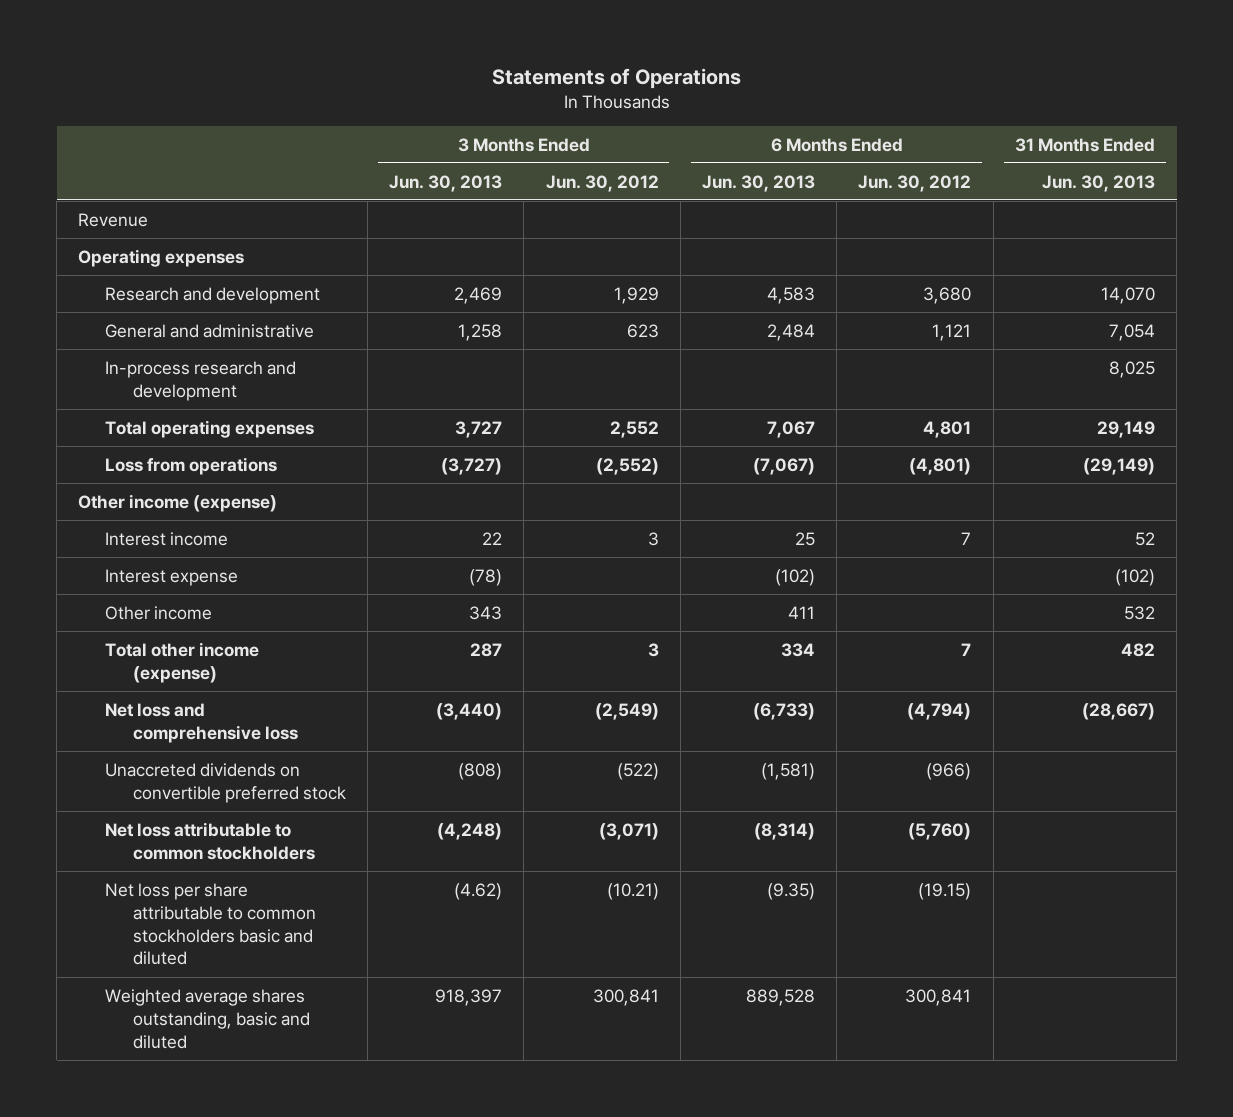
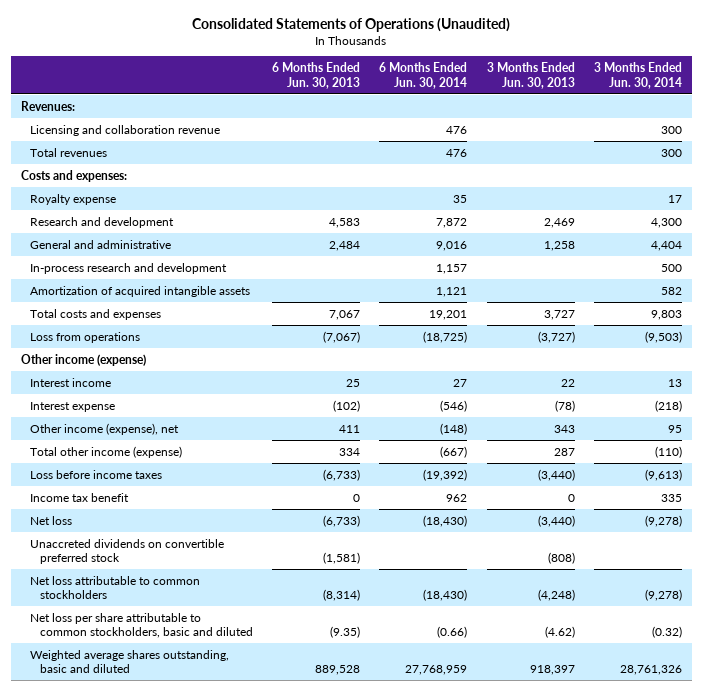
- Statements of Operations
+ Consolidated Statements of Operations (Unaudited)
- | 3 Months Ended Jun. 30, 2013 | 3 Months Ended Jun. 30, 2012 | 6 Months Ended Jun. 30, 2013 | 6 Months Ended Jun. 30, 2012 | 31 Months Ended Jun. 30, 2013
+ | 6 Months Ended Jun. 30, 2013 | 6 Months Ended Jun. 30, 2014 | 3 Months Ended Jun. 30, 2013 | 3 Months Ended Jun. 30, 2014
- Revenue
- Operating expenses
+ Revenues:
+ Licensing and collaboration revenue | | 476 | | 300
+ Total revenues | | 476 | | 300
+ Costs and expenses:
+ Royalty expense | | 35 | | 17
- Total operating expenses | 3,727 | 2,552 | 7,067 | 4,801 | 29,149
+ Amortization of acquired intangible assets | | 1,121 | | 582
+ Total costs and expenses | 7,067 | 19,201 | 3,727 | 9,803
- Other income | 343 | | 411 | | 532
+ Other income (expense), net | 411 | (148) | 343 | 95
- Net loss and comprehensive loss | (3,440) | (2,549) | (6,733) | (4,794) | (28,667)
+ Loss before income taxes | (6,733) | (19,392) | (3,440) | (9,613)
+ Income tax benefit | 0 | 962 | 0 | 335
+ Net loss | (6,733) | (18,430) | (3,440) | (9,278)
- Net loss per share attributable to common stockholders basic and diluted | (4.62) | (10.21) | (9.35) | (19.15) |
+ Net loss per share attributable to common stockholders, basic and diluted | (9.35) | (0.66) | (4.62) | (0.32)

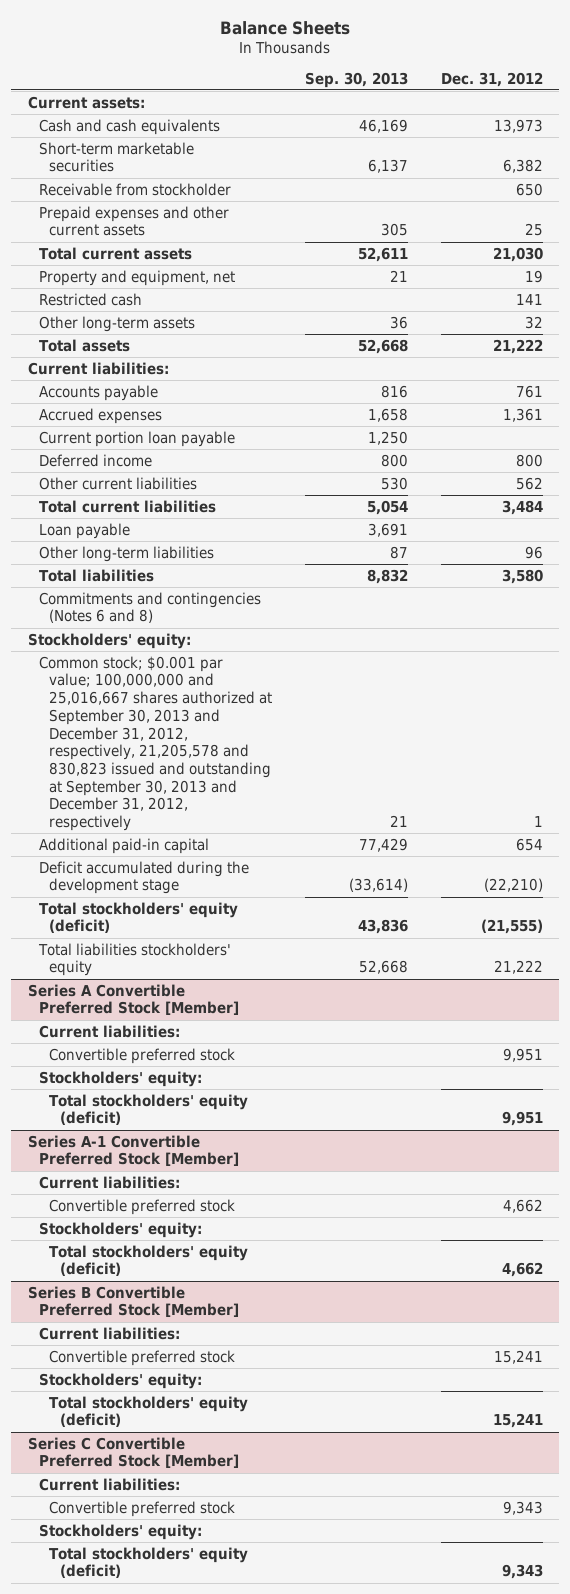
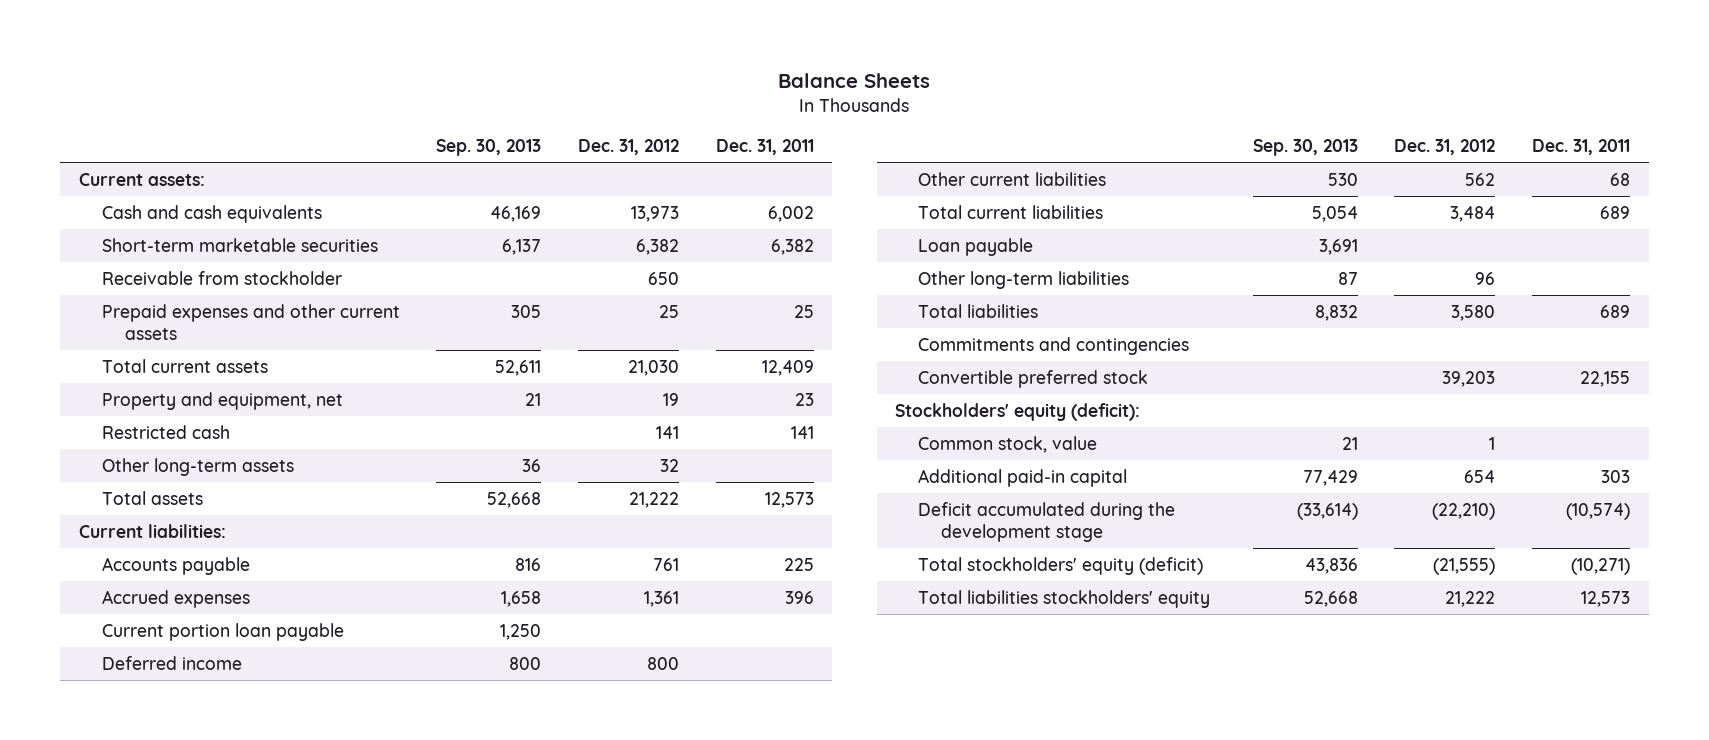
- | Sep. 30, 2013 | Dec. 31, 2012
+ | Sep. 30, 2013 | Dec. 31, 2012 | Dec. 31, 2011
- Commitments and contingencies (Notes 6 and 8)
- Stockholders' equity:
- Common stock; $0.001 par value; 100,000,000 and 25,016,667 shares authorized at September 30, 2013 and December 31, 2012, respectively, 21,205,578 and 830,823 issued and outstanding at September 30, 2013 and December 31, 2012, respectively | 21 | 1
+ Commitments and contingencies
+ Convertible preferred stock | | 39,203 | 22,155
+ Stockholders' equity (deficit):
+ Common stock, value | 21 | 1 |
- Series A Convertible Preferred Stock [Member]
- Current liabilities:
- Convertible preferred stock | | 9,951
- Stockholders' equity:
- Total stockholders' equity (deficit) | | 9,951
- Series A-1 Convertible Preferred Stock [Member]
- Current liabilities:
- Convertible preferred stock | | 4,662
- Stockholders' equity:
- Total stockholders' equity (deficit) | | 4,662
- Series B Convertible Preferred Stock [Member]
- Current liabilities:
- Convertible preferred stock | | 15,241
- Stockholders' equity:
- Total stockholders' equity (deficit) | | 15,241
- Series C Convertible Preferred Stock [Member]
- Current liabilities:
- Convertible preferred stock | | 9,343
- Stockholders' equity:
- Total stockholders' equity (deficit) | | 9,343

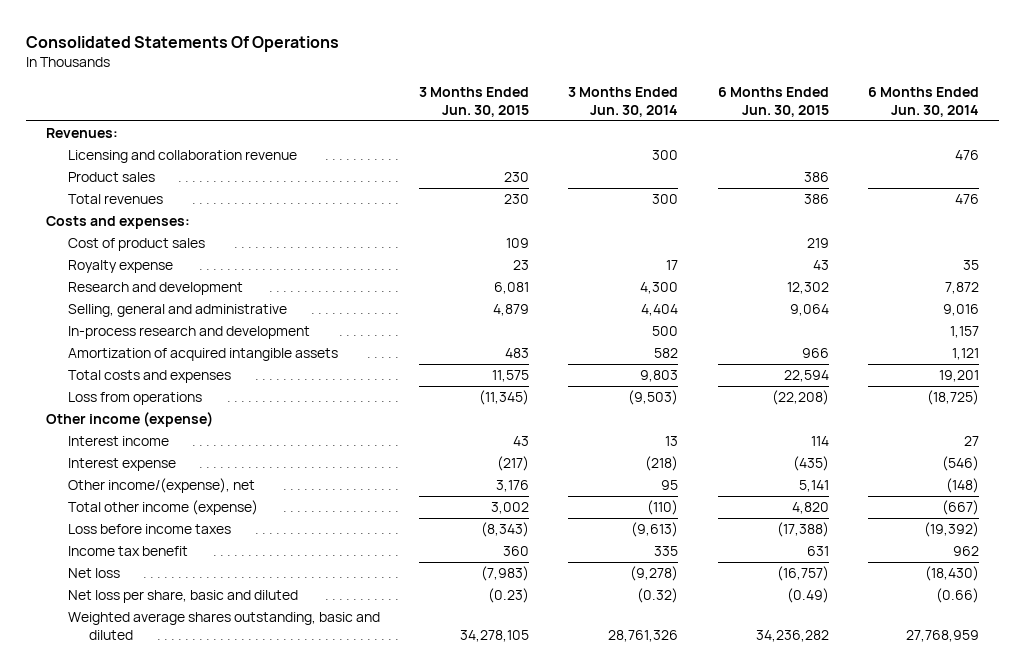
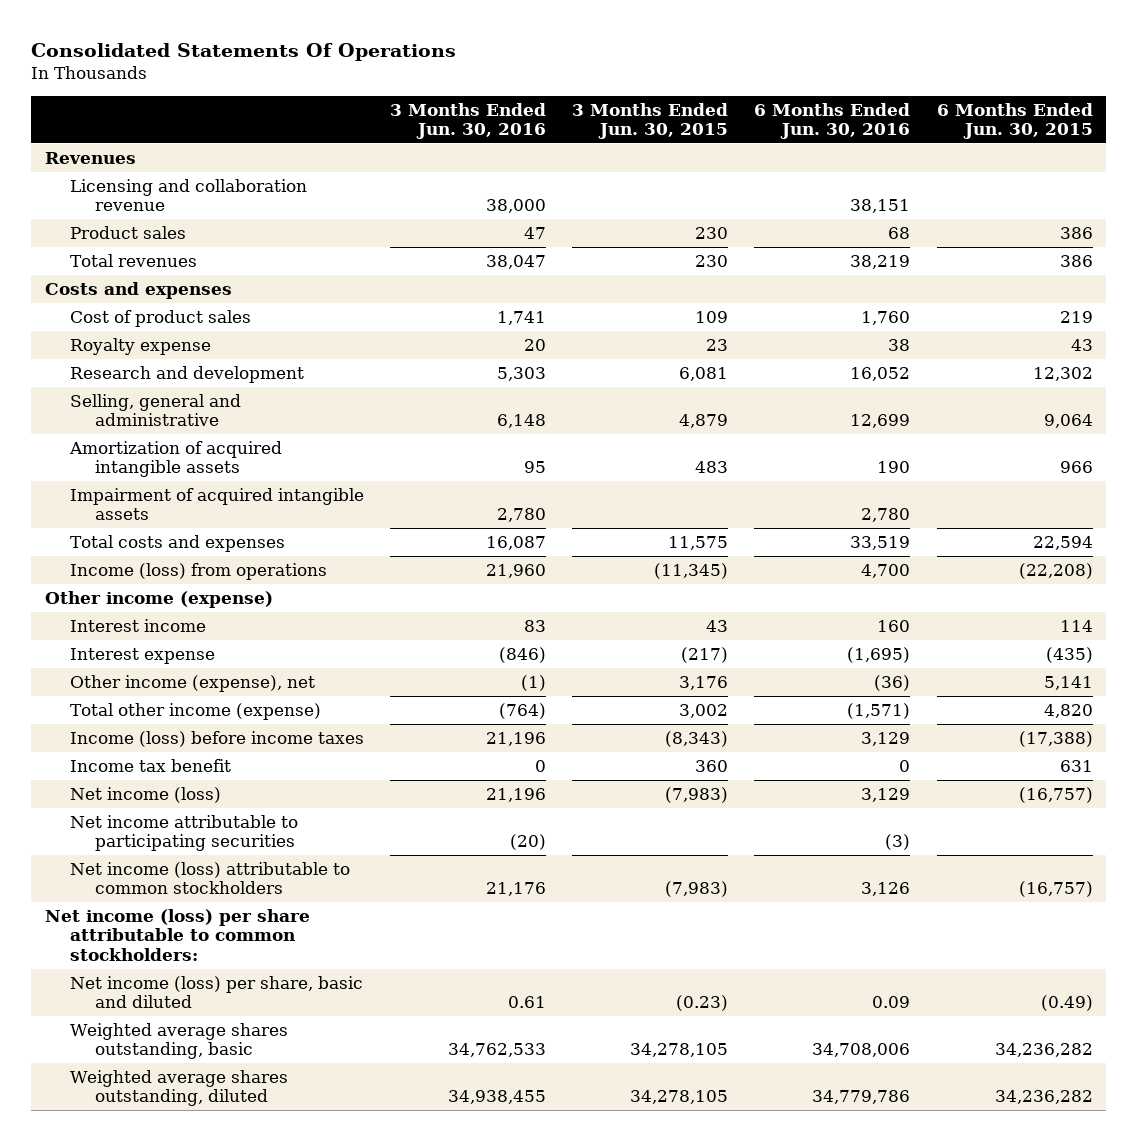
- | 3 Months Ended Jun. 30, 2015 | 3 Months Ended Jun. 30, 2014 | 6 Months Ended Jun. 30, 2015 | 6 Months Ended Jun. 30, 2014
+ | 3 Months Ended Jun. 30, 2016 | 3 Months Ended Jun. 30, 2015 | 6 Months Ended Jun. 30, 2016 | 6 Months Ended Jun. 30, 2015
- Revenues:
+ Revenues
- Costs and expenses:
+ Costs and expenses
- In-process research and development | | 500 | | 1,157
+ Impairment of acquired intangible assets | 2,780 | | 2,780 |
- Loss from operations | (11,345) | (9,503) | (22,208) | (18,725)
+ Income (loss) from operations | 21,960 | (11,345) | 4,700 | (22,208)
- Other income/(expense), net | 3,176 | 95 | 5,141 | (148)
+ Other income (expense), net | (1) | 3,176 | (36) | 5,141
- Loss before income taxes | (8,343) | (9,613) | (17,388) | (19,392)
+ Income (loss) before income taxes | 21,196 | (8,343) | 3,129 | (17,388)
- Net loss | (7,983) | (9,278) | (16,757) | (18,430)
- Net loss per share, basic and diluted | (0.23) | (0.32) | (0.49) | (0.66)
- Weighted average shares outstanding, basic and diluted | 34,278,105 | 28,761,326 | 34,236,282 | 27,768,959
+ Net income (loss) | 21,196 | (7,983) | 3,129 | (16,757)
+ Net income attributable to participating securities | (20) | | (3) |
+ Net income (loss) attributable to common stockholders | 21,176 | (7,983) | 3,126 | (16,757)
+ Net income (loss) per share attributable to common stockholders:
+ Net income (loss) per share, basic and diluted | 0.61 | (0.23) | 0.09 | (0.49)
+ Weighted average shares outstanding, basic | 34,762,533 | 34,278,105 | 34,708,006 | 34,236,282
+ Weighted average shares outstanding, diluted | 34,938,455 | 34,278,105 | 34,779,786 | 34,236,282

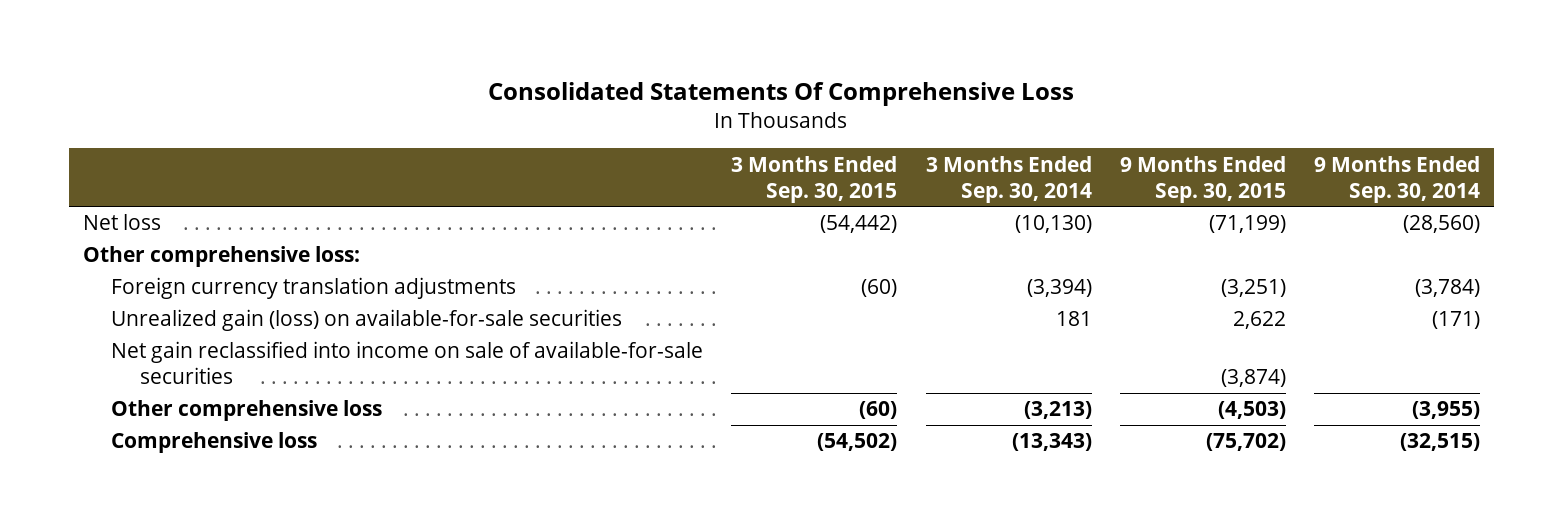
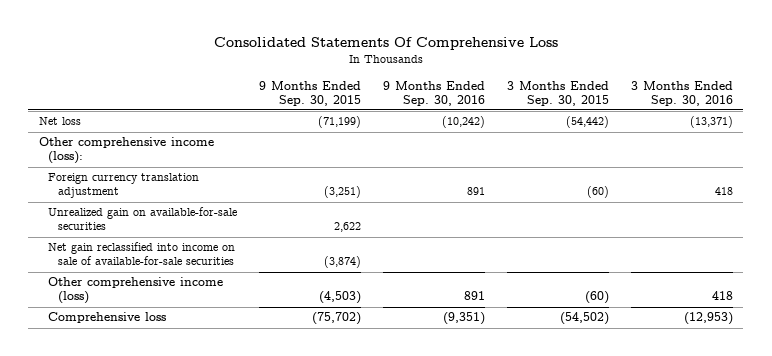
- | 3 Months Ended Sep. 30, 2015 | 3 Months Ended Sep. 30, 2014 | 9 Months Ended Sep. 30, 2015 | 9 Months Ended Sep. 30, 2014
+ | 9 Months Ended Sep. 30, 2015 | 9 Months Ended Sep. 30, 2016 | 3 Months Ended Sep. 30, 2015 | 3 Months Ended Sep. 30, 2016
- Other comprehensive loss:
- Foreign currency translation adjustments | (60) | (3,394) | (3,251) | (3,784)
- Unrealized gain (loss) on available-for-sale securities | | 181 | 2,622 | (171)
+ Other comprehensive income (loss):
+ Foreign currency translation adjustment | (3,251) | 891 | (60) | 418
+ Unrealized gain on available-for-sale securities | 2,622 | | |
- Other comprehensive loss | (60) | (3,213) | (4,503) | (3,955)
+ Other comprehensive income (loss) | (4,503) | 891 | (60) | 418

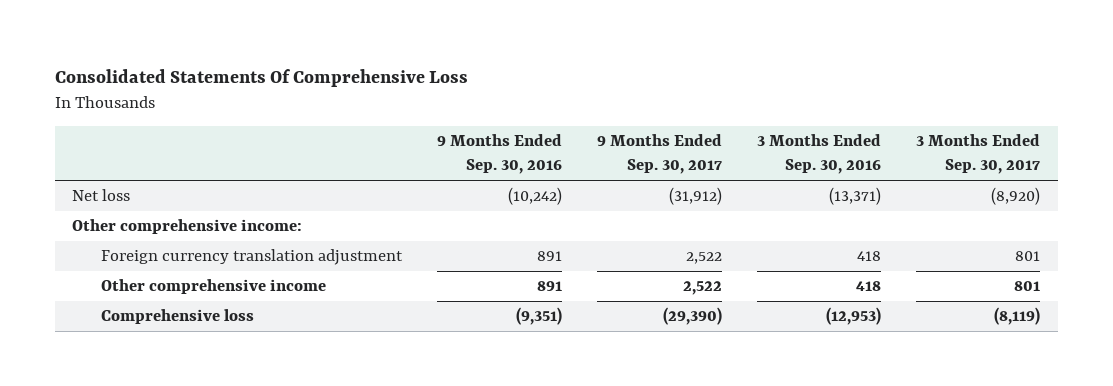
- | 9 Months Ended Sep. 30, 2015 | 9 Months Ended Sep. 30, 2016 | 3 Months Ended Sep. 30, 2015 | 3 Months Ended Sep. 30, 2016
+ | 9 Months Ended Sep. 30, 2016 | 9 Months Ended Sep. 30, 2017 | 3 Months Ended Sep. 30, 2016 | 3 Months Ended Sep. 30, 2017
- Other comprehensive income (loss):
+ Other comprehensive income:
- Unrealized gain on available-for-sale securities | 2,622 | | |
- Net gain reclassified into income on sale of available-for-sale securities | (3,874) | | |
- Other comprehensive income (loss) | (4,503) | 891 | (60) | 418
+ Other comprehensive income | 891 | 2,522 | 418 | 801

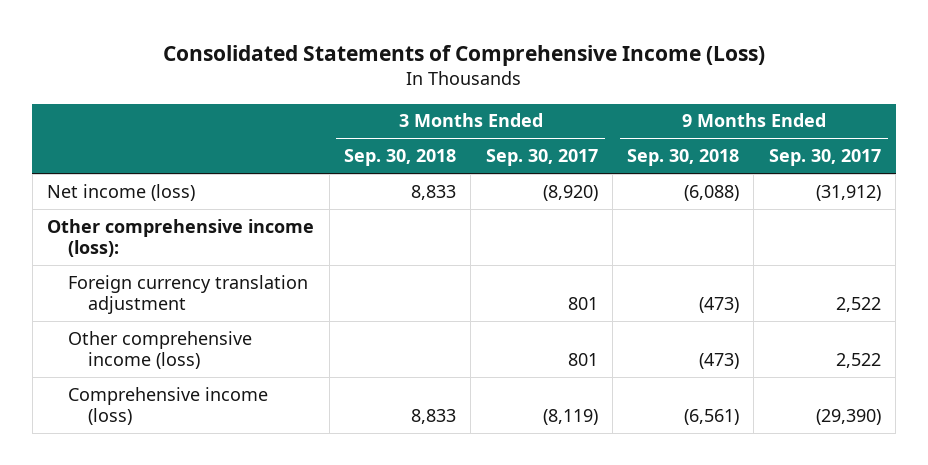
- Consolidated Statements Of Comprehensive Loss
+ Consolidated Statements of Comprehensive Income (Loss)
- | 9 Months Ended Sep. 30, 2016 | 9 Months Ended Sep. 30, 2017 | 3 Months Ended Sep. 30, 2016 | 3 Months Ended Sep. 30, 2017
+ | 3 Months Ended Sep. 30, 2018 | 3 Months Ended Sep. 30, 2017 | 9 Months Ended Sep. 30, 2018 | 9 Months Ended Sep. 30, 2017
- Net loss | (10,242) | (31,912) | (13,371) | (8,920)
- Other comprehensive income:
+ Net income (loss) | 8,833 | (8,920) | (6,088) | (31,912)
+ Other comprehensive income (loss):
- Other comprehensive income | 891 | 2,522 | 418 | 801
- Comprehensive loss | (9,351) | (29,390) | (12,953) | (8,119)
+ Other comprehensive income (loss) | | 801 | (473) | 2,522
+ Comprehensive income (loss) | 8,833 | (8,119) | (6,561) | (29,390)

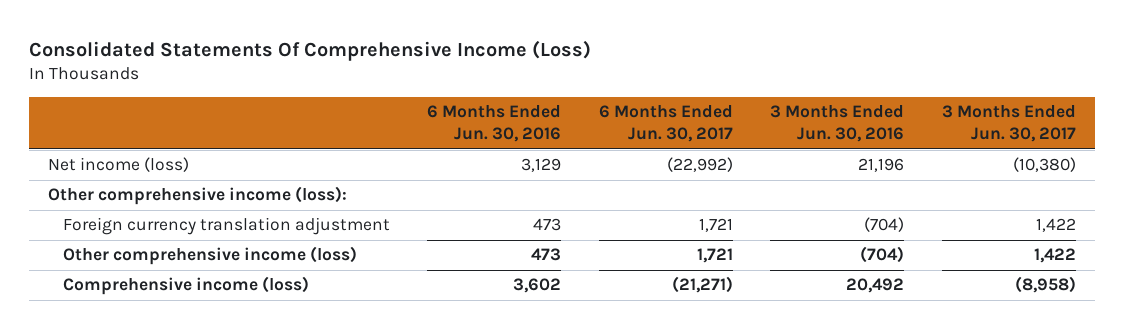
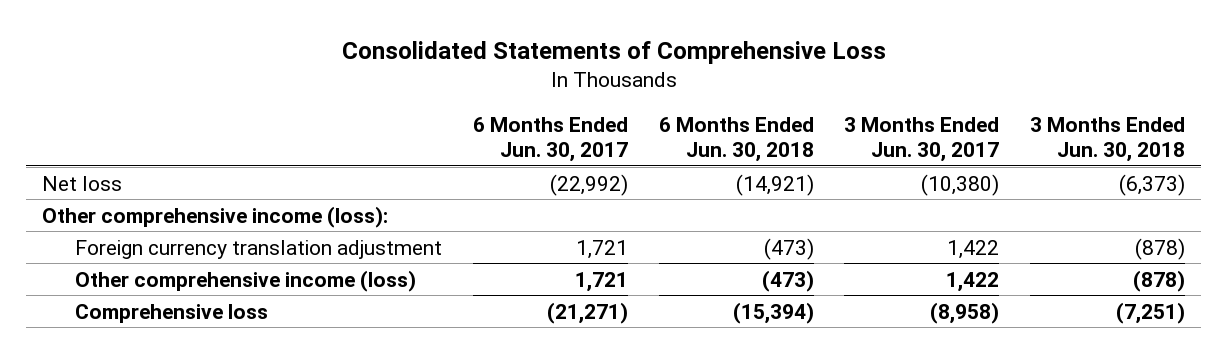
- Consolidated Statements Of Comprehensive Income (Loss)
+ Consolidated Statements of Comprehensive Loss
- | 6 Months Ended Jun. 30, 2016 | 6 Months Ended Jun. 30, 2017 | 3 Months Ended Jun. 30, 2016 | 3 Months Ended Jun. 30, 2017
+ | 6 Months Ended Jun. 30, 2017 | 6 Months Ended Jun. 30, 2018 | 3 Months Ended Jun. 30, 2017 | 3 Months Ended Jun. 30, 2018
- Net income (loss) | 3,129 | (22,992) | 21,196 | (10,380)
+ Net loss | (22,992) | (14,921) | (10,380) | (6,373)
- Comprehensive income (loss) | 3,602 | (21,271) | 20,492 | (8,958)
+ Comprehensive loss | (21,271) | (15,394) | (8,958) | (7,251)

